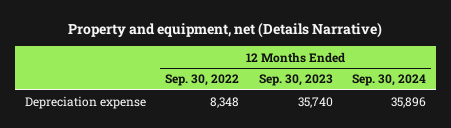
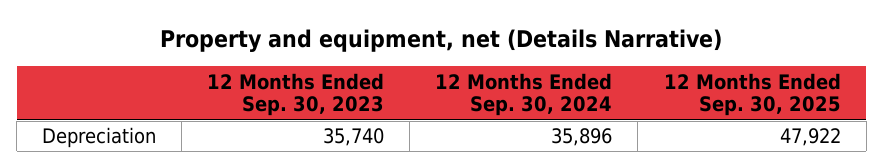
- | 12 Months Ended Sep. 30, 2022 | 12 Months Ended Sep. 30, 2023 | 12 Months Ended Sep. 30, 2024
+ | 12 Months Ended Sep. 30, 2023 | 12 Months Ended Sep. 30, 2024 | 12 Months Ended Sep. 30, 2025
- Depreciation expense | 8,348 | 35,740 | 35,896
+ Depreciation | 35,740 | 35,896 | 47,922

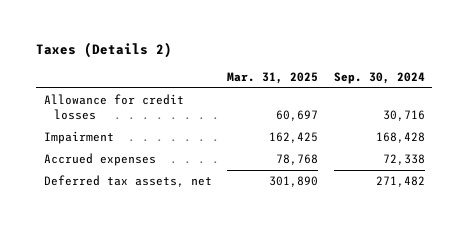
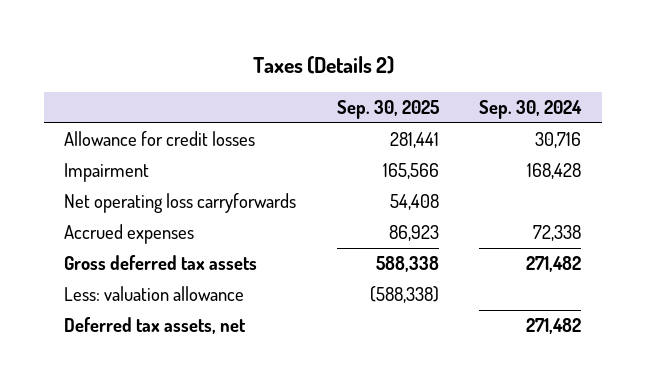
- | Mar. 31, 2025 | Sep. 30, 2024
+ | Sep. 30, 2025 | Sep. 30, 2024
+ Net operating loss carryforwards | 54,408 |
+ Gross deferred tax assets | 588,338 | 271,482
+ Less: valuation allowance | (588,338) |

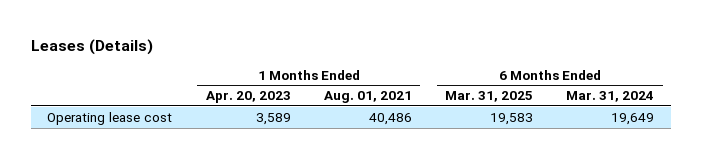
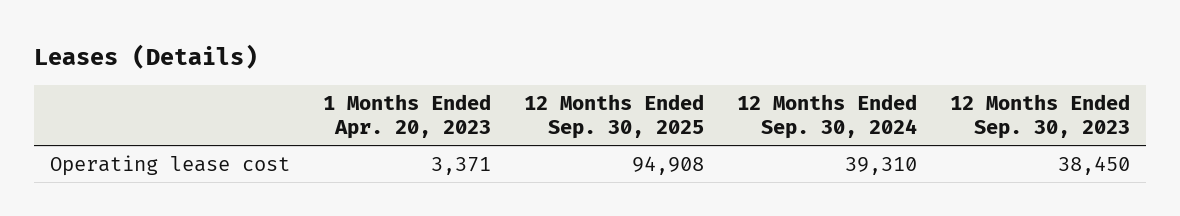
- | 1 Months Ended Apr. 20, 2023 | 1 Months Ended Aug. 01, 2021 | 6 Months Ended Mar. 31, 2025 | 6 Months Ended Mar. 31, 2024
+ | 1 Months Ended Apr. 20, 2023 | 12 Months Ended Sep. 30, 2025 | 12 Months Ended Sep. 30, 2024 | 12 Months Ended Sep. 30, 2023
- Operating lease cost | 3,589 | 40,486 | 19,583 | 19,649
+ Operating lease cost | 3,371 | 94,908 | 39,310 | 38,450

